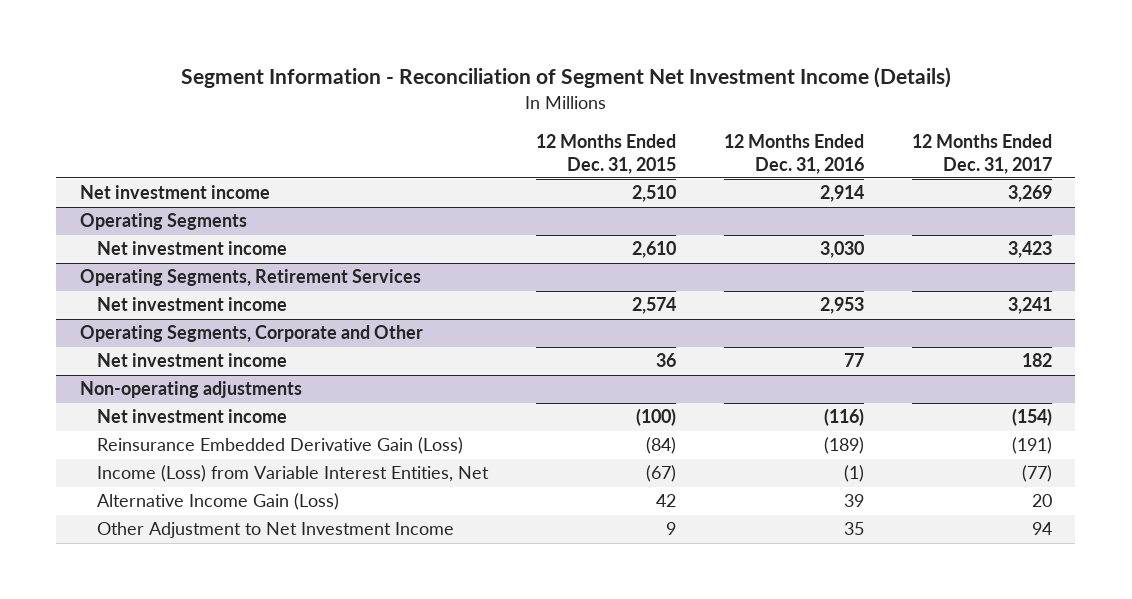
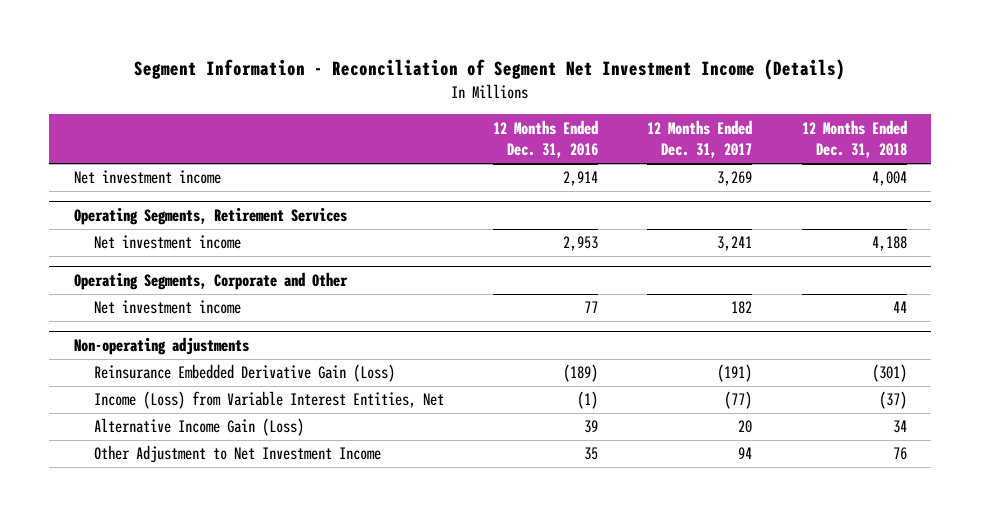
- | 12 Months Ended Dec. 31, 2015 | 12 Months Ended Dec. 31, 2016 | 12 Months Ended Dec. 31, 2017
+ | 12 Months Ended Dec. 31, 2016 | 12 Months Ended Dec. 31, 2017 | 12 Months Ended Dec. 31, 2018
- Operating Segments
- Net investment income | 2,610 | 3,030 | 3,423
@ Non-operating adjustments
- Net investment income | (100) | (116) | (154)

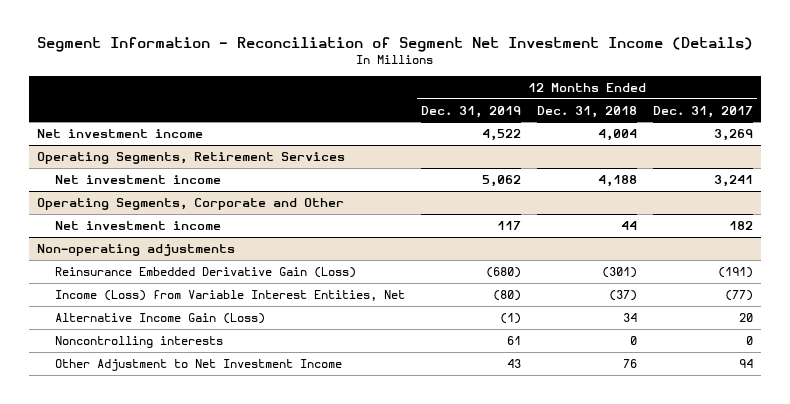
- | 12 Months Ended Dec. 31, 2016 | 12 Months Ended Dec. 31, 2017 | 12 Months Ended Dec. 31, 2018
+ | 12 Months Ended Dec. 31, 2019 | 12 Months Ended Dec. 31, 2018 | 12 Months Ended Dec. 31, 2017
@ Non-operating adjustments
+ Noncontrolling interests | 61 | 0 | 0

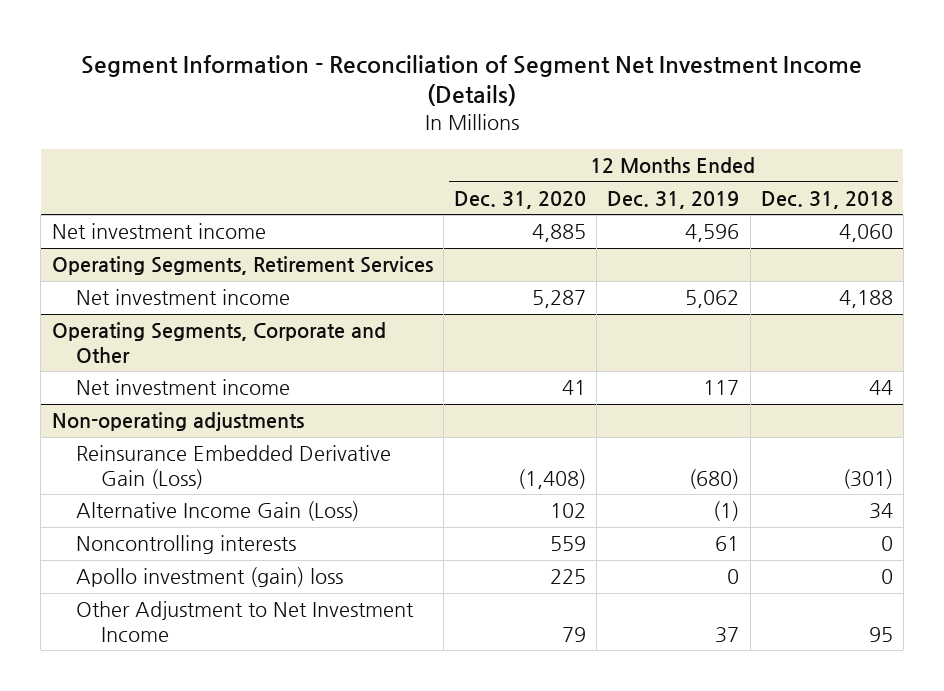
- | 12 Months Ended Dec. 31, 2019 | 12 Months Ended Dec. 31, 2018 | 12 Months Ended Dec. 31, 2017
+ | 12 Months Ended Dec. 31, 2020 | 12 Months Ended Dec. 31, 2019 | 12 Months Ended Dec. 31, 2018
- Net investment income | 4,522 | 4,004 | 3,269
+ Net investment income | 4,885 | 4,596 | 4,060
@ Non-operating adjustments
- Income (Loss) from Variable Interest Entities, Net | (80) | (37) | (77)
- Other Adjustment to Net Investment Income | 43 | 76 | 94
+ Apollo investment (gain) loss | 225 | 0 | 0
+ Other Adjustment to Net Investment Income | 79 | 37 | 95

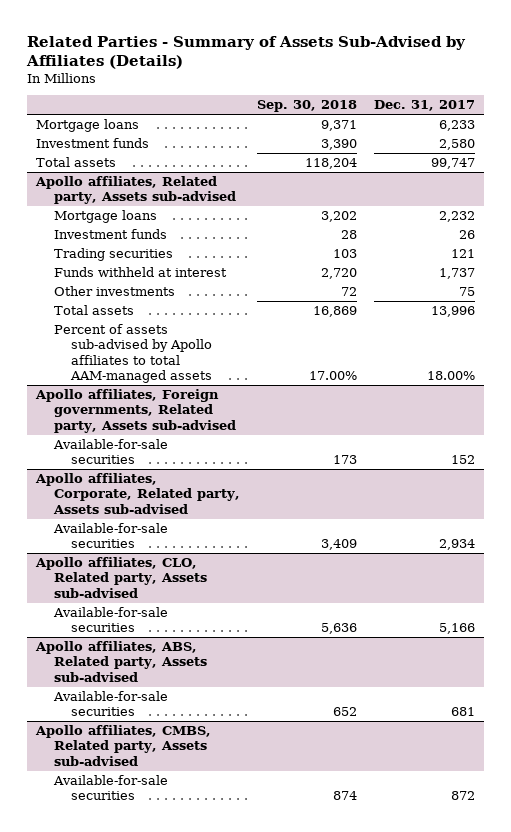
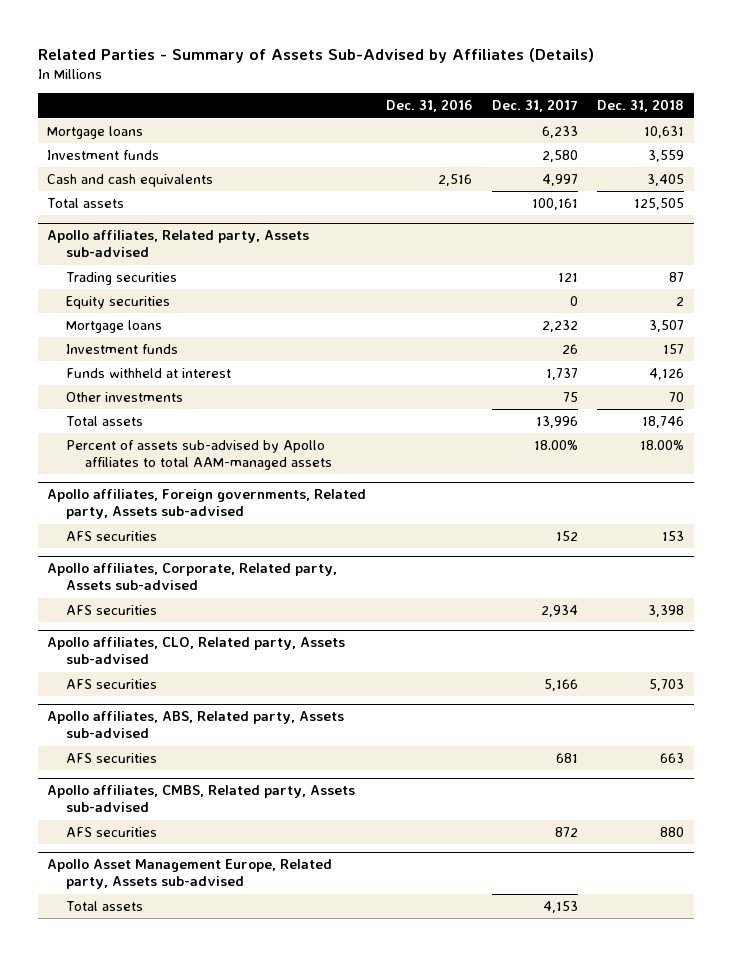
- | Sep. 30, 2018 | Dec. 31, 2017
+ | Dec. 31, 2016 | Dec. 31, 2017 | Dec. 31, 2018
- Total assets | 118,204 | 99,747
+ Cash and cash equivalents | 2,516 | 4,997 | 3,405
+ Total assets | | 100,161 | 125,505
@ Apollo affiliates, Related party, Assets sub-advised
moved up: Trading securities | | 121 | 87
+ Equity securities | | 0 | 2
@ Apollo affiliates, Foreign governments, Related party, Assets sub-advised
- Available-for-sale securities | 173 | 152
+ AFS securities | | 152 | 153
@ Apollo affiliates, Corporate, Related party, Assets sub-advised
- Available-for-sale securities | 3,409 | 2,934
+ AFS securities | | 2,934 | 3,398
@ Apollo affiliates, CLO, Related party, Assets sub-advised
- Available-for-sale securities | 5,636 | 5,166
+ AFS securities | | 5,166 | 5,703
@ Apollo affiliates, ABS, Related party, Assets sub-advised
- Available-for-sale securities | 652 | 681
+ AFS securities | | 681 | 663
@ Apollo affiliates, CMBS, Related party, Assets sub-advised
- Available-for-sale securities | 874 | 872
+ AFS securities | | 872 | 880
+ Apollo Asset Management Europe, Related party, Assets sub-advised
+ Total assets | | 4,153 |

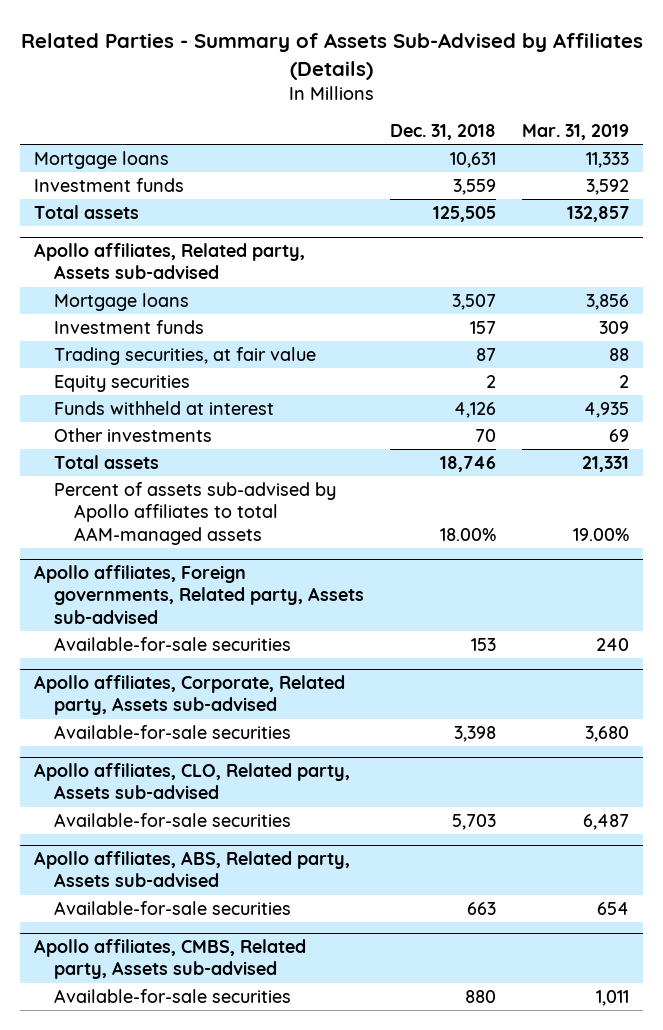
- | Dec. 31, 2016 | Dec. 31, 2017 | Dec. 31, 2018
+ | Dec. 31, 2018 | Mar. 31, 2019
- Cash and cash equivalents | 2,516 | 4,997 | 3,405
@ Apollo affiliates, Related party, Assets sub-advised
- Trading securities | | 121 | 87
+ Trading securities, at fair value | 87 | 88
moved down: Equity securities | 2 | 2
@ Apollo affiliates, Foreign governments, Related party, Assets sub-advised
- AFS securities | | 152 | 153
+ Available-for-sale securities | 153 | 240
@ Apollo affiliates, Corporate, Related party, Assets sub-advised
- AFS securities | | 2,934 | 3,398
+ Available-for-sale securities | 3,398 | 3,680
@ Apollo affiliates, CLO, Related party, Assets sub-advised
- AFS securities | | 5,166 | 5,703
+ Available-for-sale securities | 5,703 | 6,487
@ Apollo affiliates, ABS, Related party, Assets sub-advised
- AFS securities | | 681 | 663
+ Available-for-sale securities | 663 | 654
@ Apollo affiliates, CMBS, Related party, Assets sub-advised
- AFS securities | | 872 | 880
- Apollo Asset Management Europe, Related party, Assets sub-advised
- Total assets | | 4,153 |
@ Apollo affiliates, CMBS, Related party, Assets sub-advised
+ Available-for-sale securities | 880 | 1,011

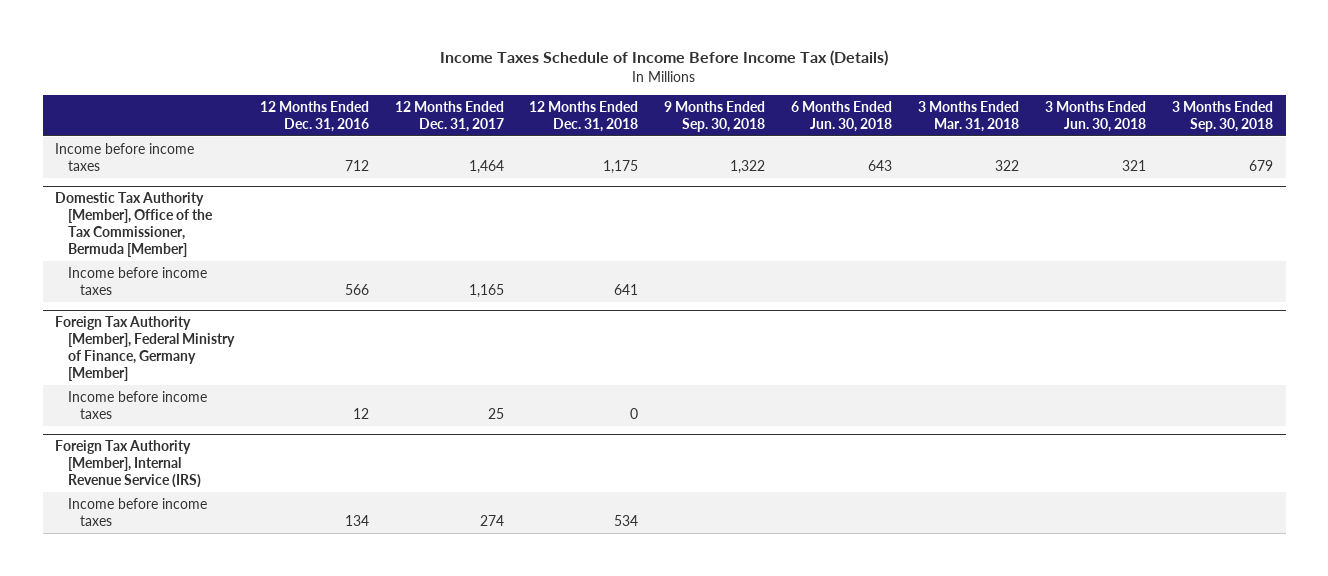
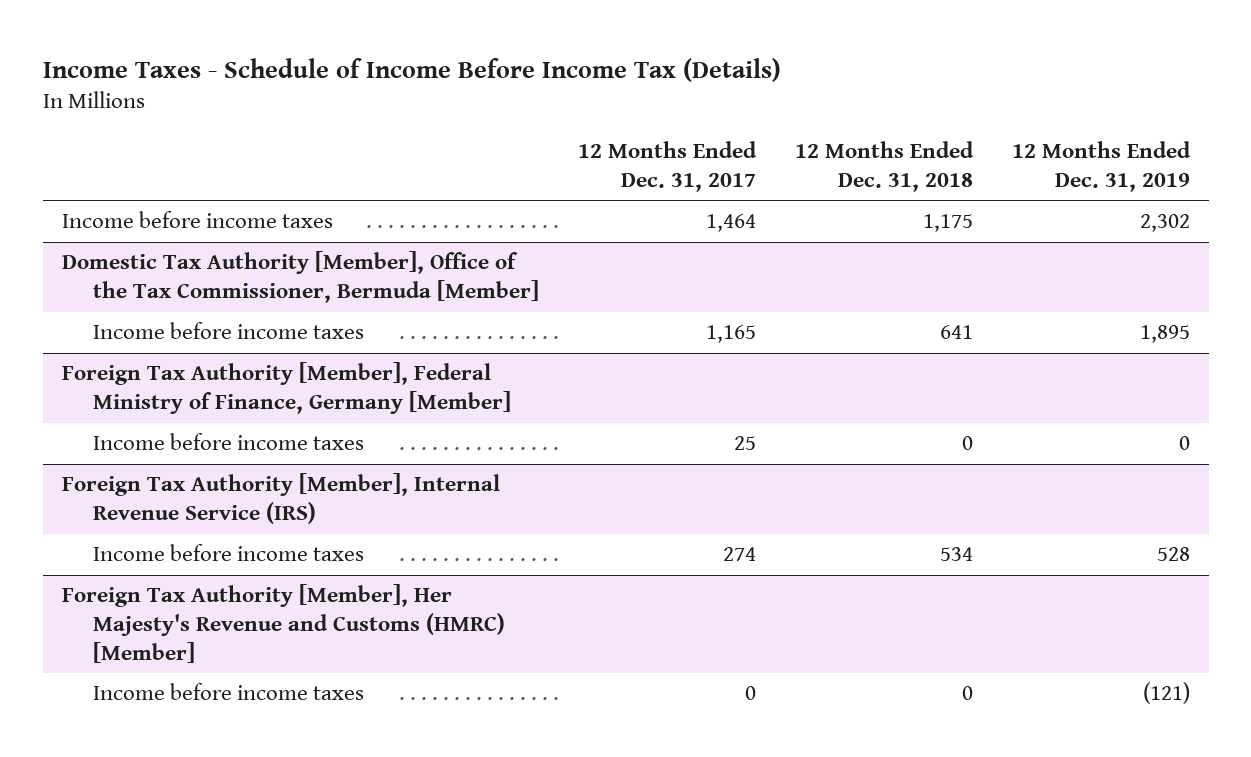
- Income Taxes Schedule of Income Before Income Tax (Details)
+ Income Taxes - Schedule of Income Before Income Tax (Details)
- | 12 Months Ended Dec. 31, 2016 | 12 Months Ended Dec. 31, 2017 | 12 Months Ended Dec. 31, 2018 | 9 Months Ended Sep. 30, 2018 | 6 Months Ended Jun. 30, 2018 | 3 Months Ended Mar. 31, 2018 | 3 Months Ended Jun. 30, 2018 | 3 Months Ended Sep. 30, 2018
+ | 12 Months Ended Dec. 31, 2017 | 12 Months Ended Dec. 31, 2018 | 12 Months Ended Dec. 31, 2019
+ Foreign Tax Authority [Member], Her Majesty's Revenue and Customs (HMRC) [Member]
+ Income before income taxes | 0 | 0 | (121)

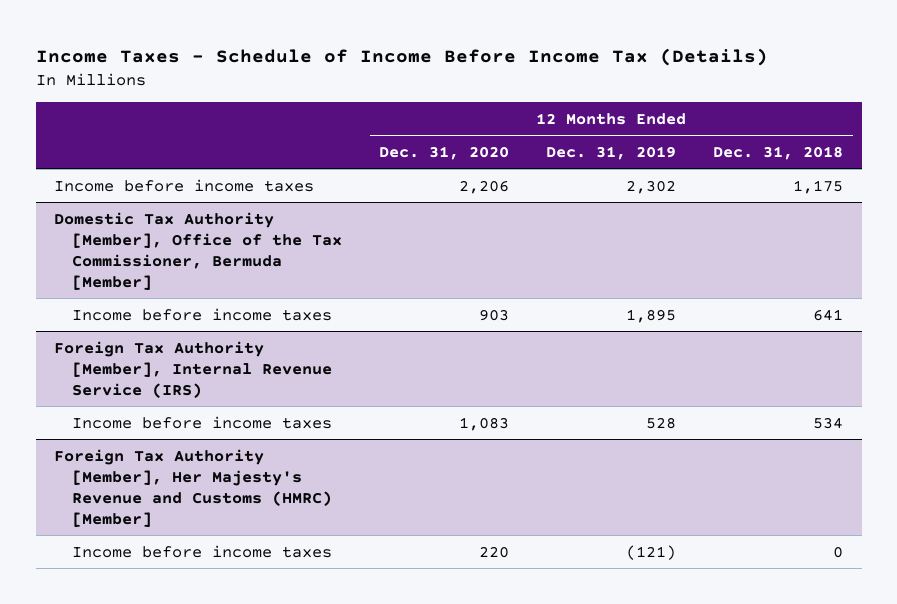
- | 12 Months Ended Dec. 31, 2017 | 12 Months Ended Dec. 31, 2018 | 12 Months Ended Dec. 31, 2019
+ | 12 Months Ended Dec. 31, 2020 | 12 Months Ended Dec. 31, 2019 | 12 Months Ended Dec. 31, 2018
- Foreign Tax Authority [Member], Federal Ministry of Finance, Germany [Member]
- Income before income taxes | 25 | 0 | 0

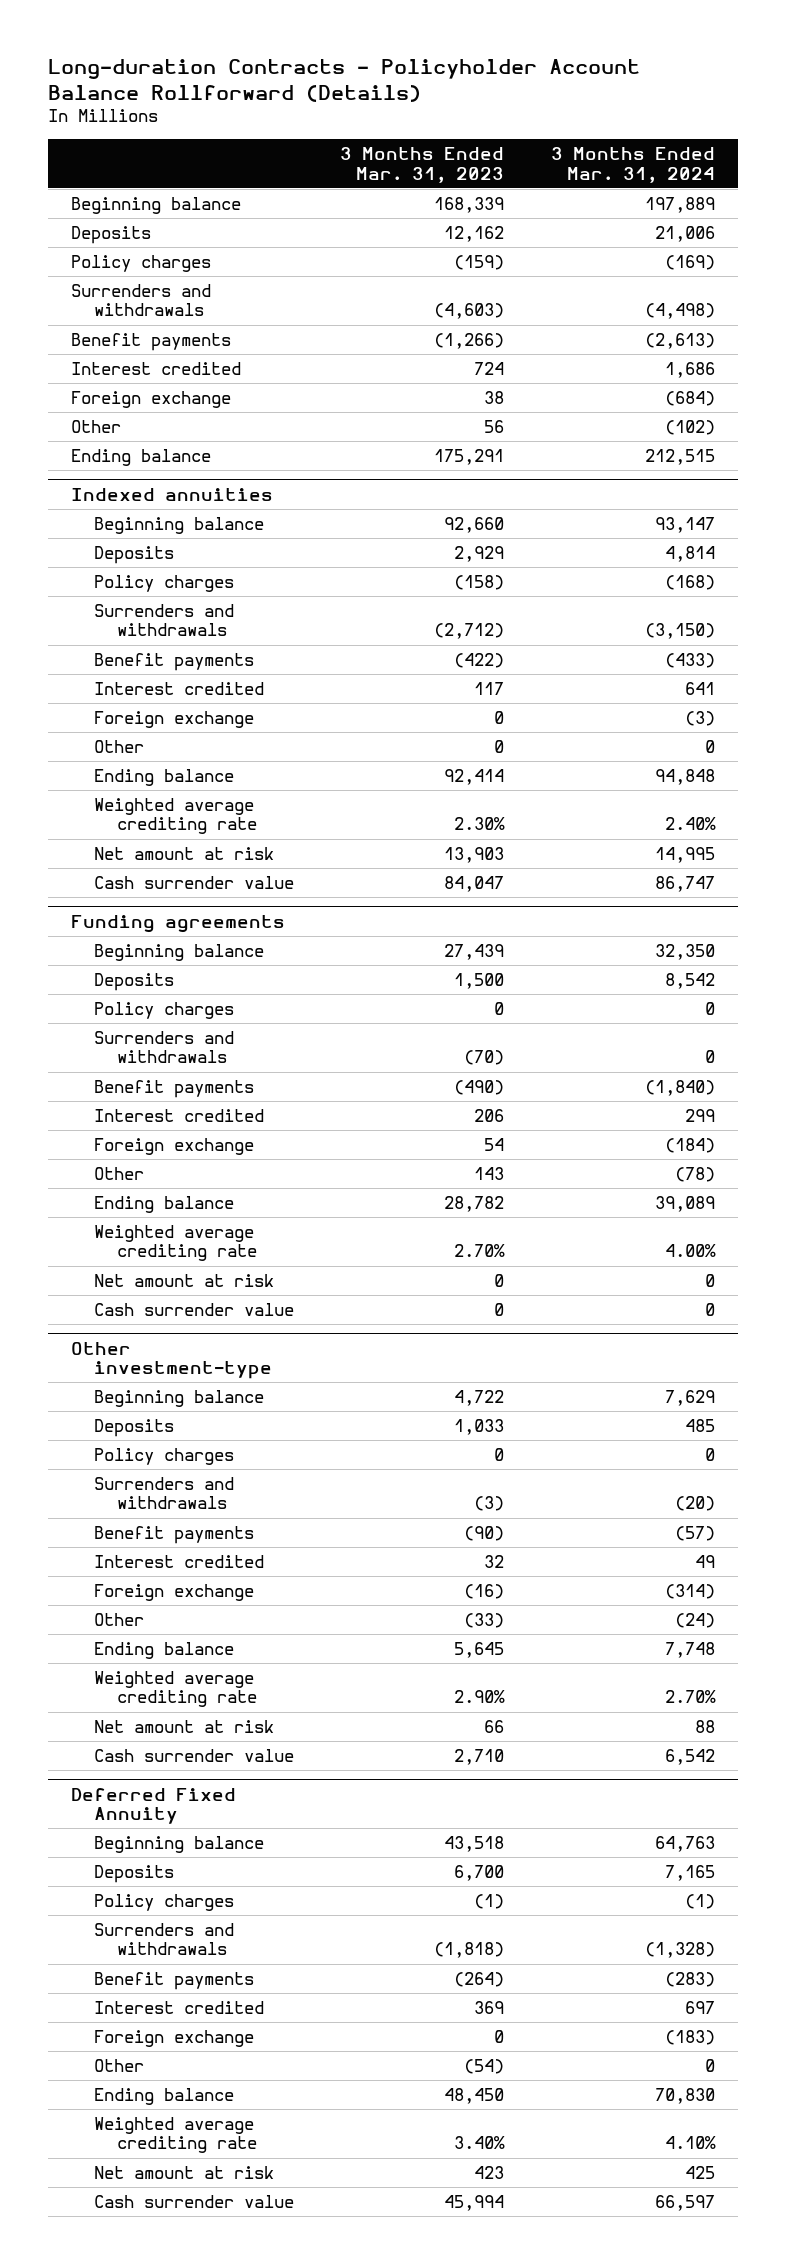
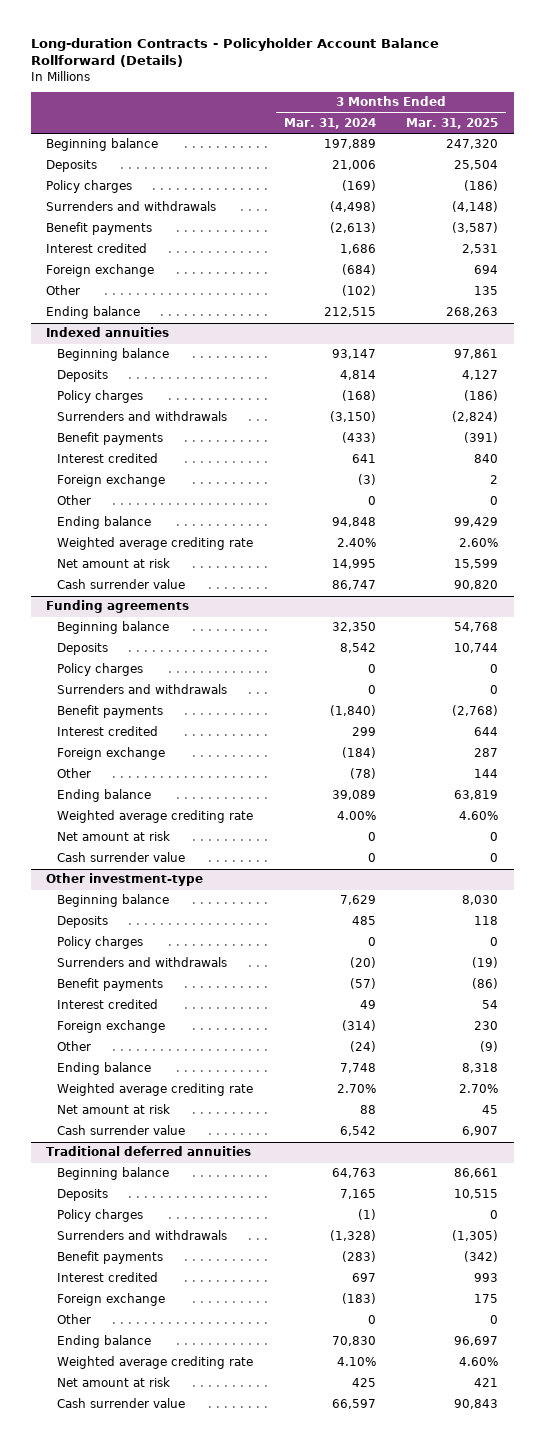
- | 3 Months Ended Mar. 31, 2023 | 3 Months Ended Mar. 31, 2024
+ | 3 Months Ended Mar. 31, 2024 | 3 Months Ended Mar. 31, 2025
- Deferred Fixed Annuity
+ Traditional deferred annuities

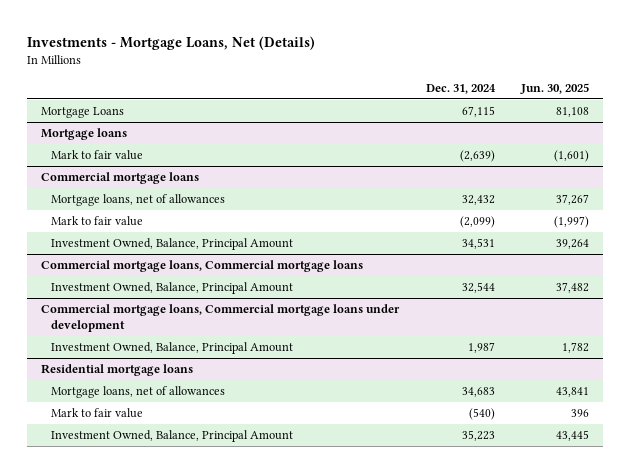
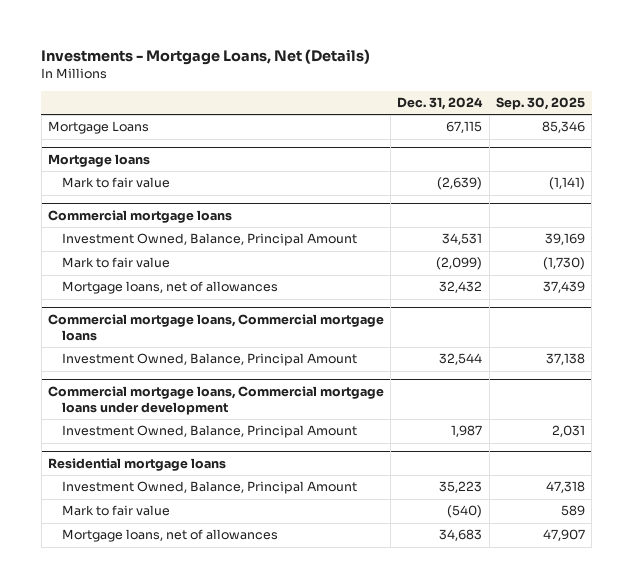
- | Dec. 31, 2024 | Jun. 30, 2025
+ | Dec. 31, 2024 | Sep. 30, 2025
@ Commercial mortgage loans
moved down: Mark to fair value | (2,099) | (1,730)
moved down: Mortgage loans, net of allowances | 32,432 | 37,439
@ Residential mortgage loans
moved down: Mark to fair value | (540) | 589
moved down: Mortgage loans, net of allowances | 34,683 | 47,907

